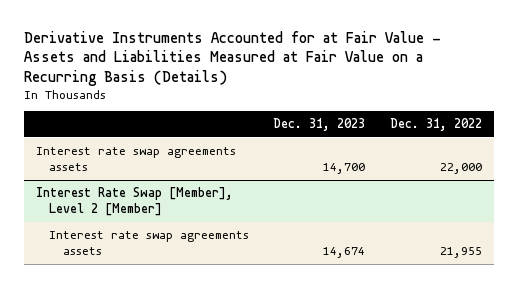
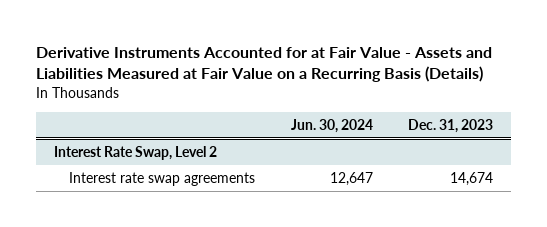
- | Dec. 31, 2023 | Dec. 31, 2022
+ | Jun. 30, 2024 | Dec. 31, 2023
- Interest rate swap agreements assets | 14,700 | 22,000
- Interest Rate Swap [Member], Level 2 [Member]
- Interest rate swap agreements assets | 14,674 | 21,955
+ Interest Rate Swap, Level 2
+ Interest rate swap agreements | 12,647 | 14,674

